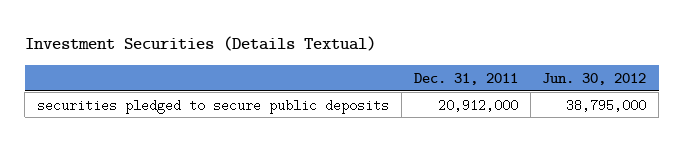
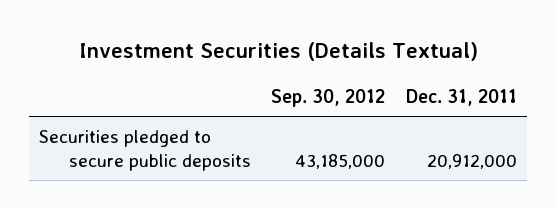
- | Dec. 31, 2011 | Jun. 30, 2012
+ | Sep. 30, 2012 | Dec. 31, 2011
- securities pledged to secure public deposits | 20,912,000 | 38,795,000
+ Securities pledged to secure public deposits | 43,185,000 | 20,912,000

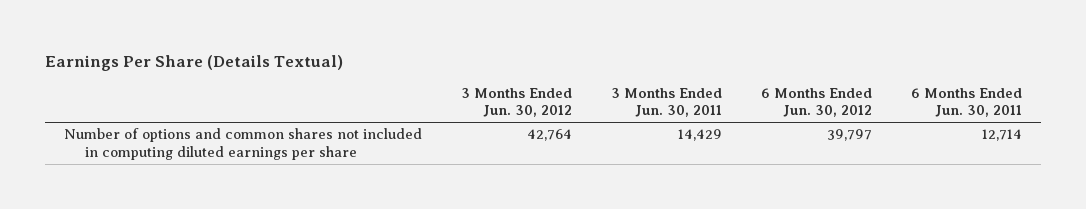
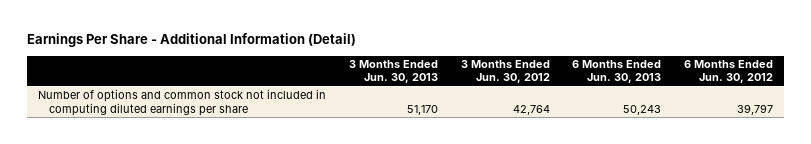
- Earnings Per Share (Details Textual)
+ Earnings Per Share - Additional Information (Detail)
- | 3 Months Ended Jun. 30, 2012 | 3 Months Ended Jun. 30, 2011 | 6 Months Ended Jun. 30, 2012 | 6 Months Ended Jun. 30, 2011
+ | 3 Months Ended Jun. 30, 2013 | 3 Months Ended Jun. 30, 2012 | 6 Months Ended Jun. 30, 2013 | 6 Months Ended Jun. 30, 2012
- Number of options and common shares not included in computing diluted earnings per share | 42,764 | 14,429 | 39,797 | 12,714
+ Number of options and common stock not included in computing diluted earnings per share | 51,170 | 42,764 | 50,243 | 39,797

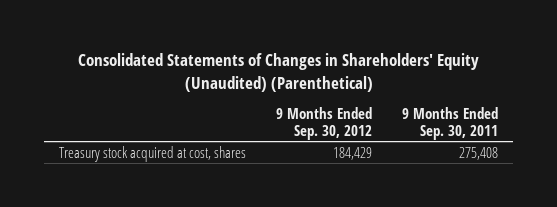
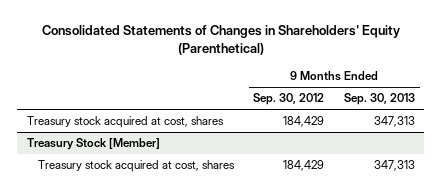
- Consolidated Statements of Changes in Shareholders' Equity (Unaudited) (Parenthetical)
+ Consolidated Statements of Changes in Shareholders' Equity (Parenthetical)
- | 9 Months Ended Sep. 30, 2012 | 9 Months Ended Sep. 30, 2011
+ | 9 Months Ended Sep. 30, 2012 | 9 Months Ended Sep. 30, 2013
+ Treasury Stock [Member]
+ Treasury stock acquired at cost, shares | 184,429 | 347,313

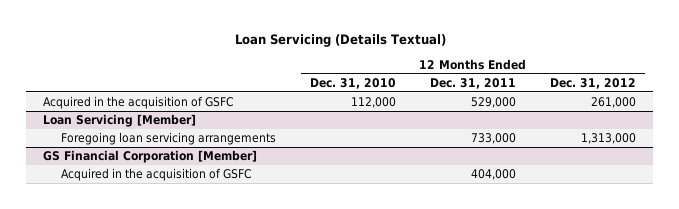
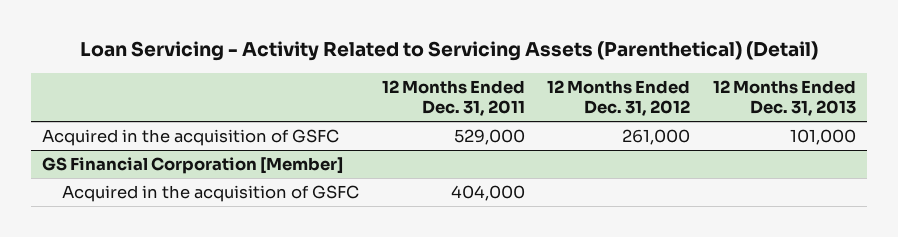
- Loan Servicing (Details Textual)
+ Loan Servicing - Activity Related to Servicing Assets (Parenthetical) (Detail)
- | 12 Months Ended Dec. 31, 2010 | 12 Months Ended Dec. 31, 2011 | 12 Months Ended Dec. 31, 2012
+ | 12 Months Ended Dec. 31, 2011 | 12 Months Ended Dec. 31, 2012 | 12 Months Ended Dec. 31, 2013
- Loan Servicing [Member]
- Foregoing loan servicing arrangements | | 733,000 | 1,313,000

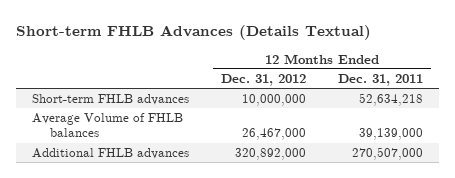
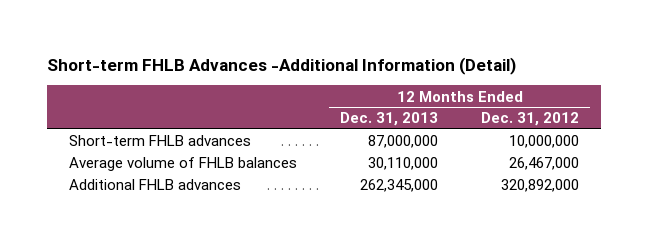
- Short-term FHLB Advances (Details Textual)
+ Short-term FHLB Advances -Additional Information (Detail)
- | 12 Months Ended Dec. 31, 2012 | 12 Months Ended Dec. 31, 2011
+ | 12 Months Ended Dec. 31, 2013 | 12 Months Ended Dec. 31, 2012
- Average Volume of FHLB balances | 26,467,000 | 39,139,000
+ Average volume of FHLB balances | 30,110,000 | 26,467,000

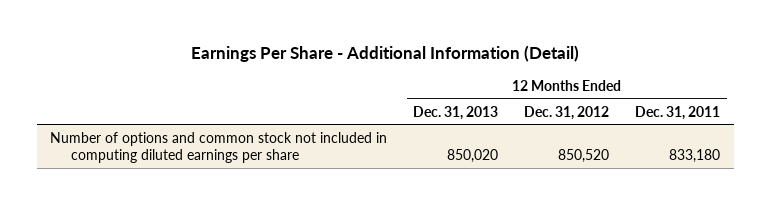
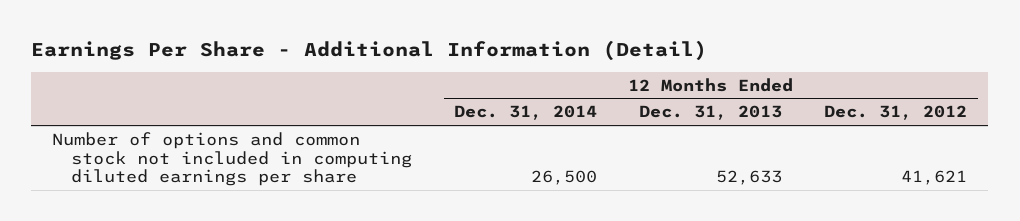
- | 12 Months Ended Dec. 31, 2013 | 12 Months Ended Dec. 31, 2012 | 12 Months Ended Dec. 31, 2011
+ | 12 Months Ended Dec. 31, 2014 | 12 Months Ended Dec. 31, 2013 | 12 Months Ended Dec. 31, 2012
- Number of options and common stock not included in computing diluted earnings per share | 850,020 | 850,520 | 833,180
+ Number of options and common stock not included in computing diluted earnings per share | 26,500 | 52,633 | 41,621

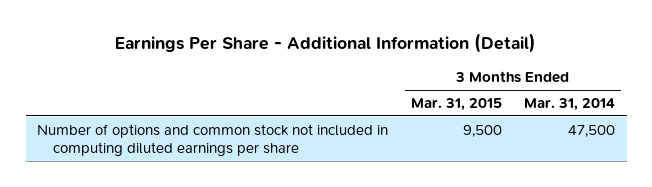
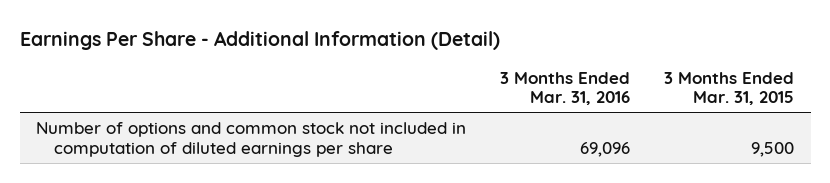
- | 3 Months Ended Mar. 31, 2015 | 3 Months Ended Mar. 31, 2014
+ | 3 Months Ended Mar. 31, 2016 | 3 Months Ended Mar. 31, 2015
- Number of options and common stock not included in computing diluted earnings per share | 9,500 | 47,500
+ Number of options and common stock not included in computation of diluted earnings per share | 69,096 | 9,500

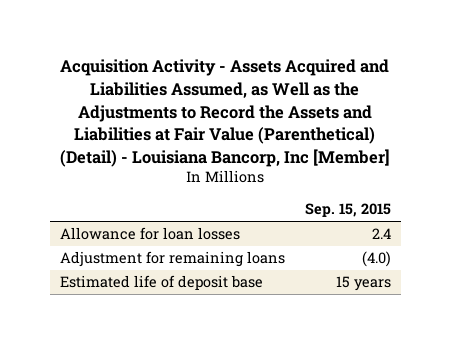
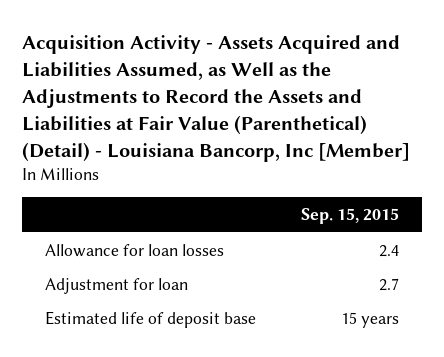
- Adjustment for remaining loans | (4.0)
+ Adjustment for loan | 2.7

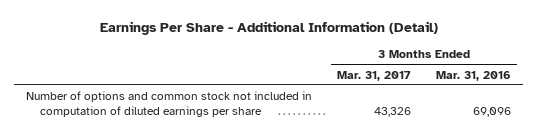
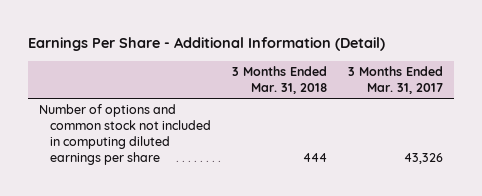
- | 3 Months Ended Mar. 31, 2017 | 3 Months Ended Mar. 31, 2016
+ | 3 Months Ended Mar. 31, 2018 | 3 Months Ended Mar. 31, 2017
- Number of options and common stock not included in computation of diluted earnings per share | 43,326 | 69,096
+ Number of options and common stock not included in computing diluted earnings per share | 444 | 43,326

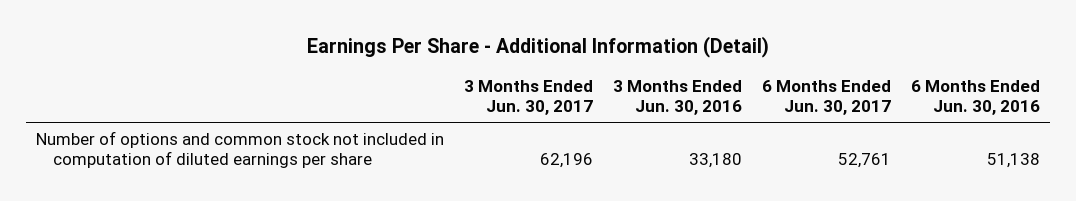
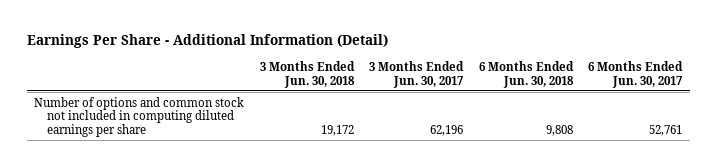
- | 3 Months Ended Jun. 30, 2017 | 3 Months Ended Jun. 30, 2016 | 6 Months Ended Jun. 30, 2017 | 6 Months Ended Jun. 30, 2016
+ | 3 Months Ended Jun. 30, 2018 | 3 Months Ended Jun. 30, 2017 | 6 Months Ended Jun. 30, 2018 | 6 Months Ended Jun. 30, 2017
- Number of options and common stock not included in computation of diluted earnings per share | 62,196 | 33,180 | 52,761 | 51,138
+ Number of options and common stock not included in computing diluted earnings per share | 19,172 | 62,196 | 9,808 | 52,761

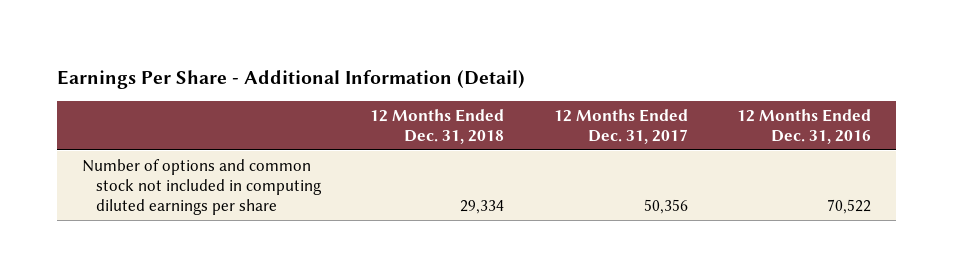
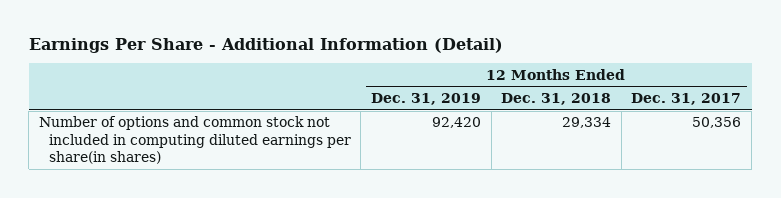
- | 12 Months Ended Dec. 31, 2018 | 12 Months Ended Dec. 31, 2017 | 12 Months Ended Dec. 31, 2016
+ | 12 Months Ended Dec. 31, 2019 | 12 Months Ended Dec. 31, 2018 | 12 Months Ended Dec. 31, 2017
- Number of options and common stock not included in computing diluted earnings per share | 29,334 | 50,356 | 70,522
+ Number of options and common stock not included in computing diluted earnings per share(in shares) | 92,420 | 29,334 | 50,356

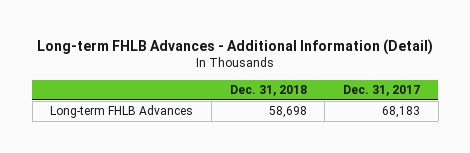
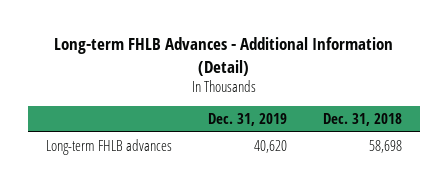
- | Dec. 31, 2018 | Dec. 31, 2017
+ | Dec. 31, 2019 | Dec. 31, 2018
- Long-term FHLB Advances | 58,698 | 68,183
+ Long-term FHLB advances | 40,620 | 58,698

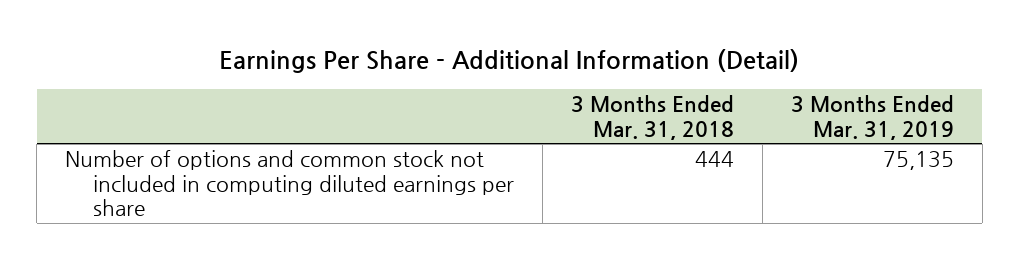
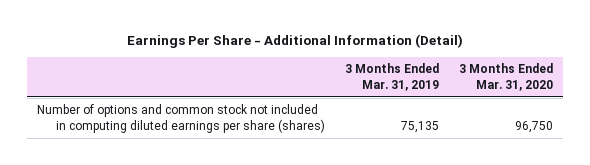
- | 3 Months Ended Mar. 31, 2018 | 3 Months Ended Mar. 31, 2019
+ | 3 Months Ended Mar. 31, 2019 | 3 Months Ended Mar. 31, 2020
- Number of options and common stock not included in computing diluted earnings per share | 444 | 75,135
+ Number of options and common stock not included in computing diluted earnings per share (shares) | 75,135 | 96,750

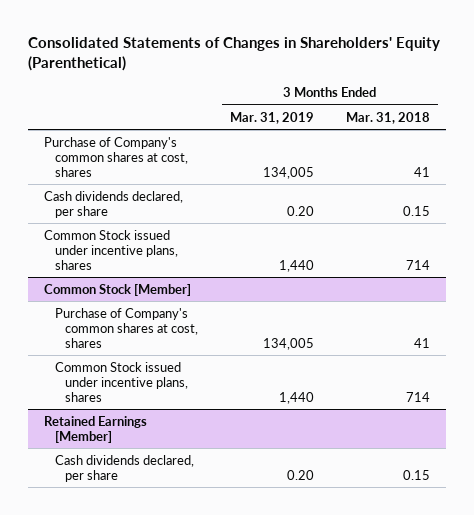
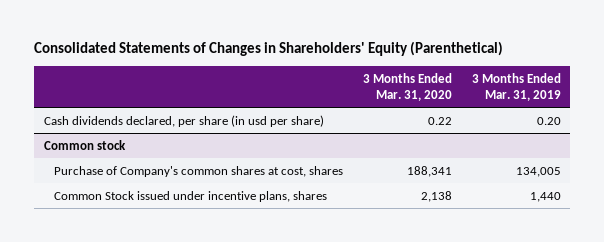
- | 3 Months Ended Mar. 31, 2019 | 3 Months Ended Mar. 31, 2018
+ | 3 Months Ended Mar. 31, 2020 | 3 Months Ended Mar. 31, 2019
- Purchase of Company's common shares at cost, shares | 134,005 | 41
- Cash dividends declared, per share | 0.20 | 0.15
- Common Stock issued under incentive plans, shares | 1,440 | 714
- Common Stock [Member]
+ Cash dividends declared, per share (in usd per share) | 0.22 | 0.20
+ Common stock
- Retained Earnings [Member]
- Cash dividends declared, per share | 0.20 | 0.15

